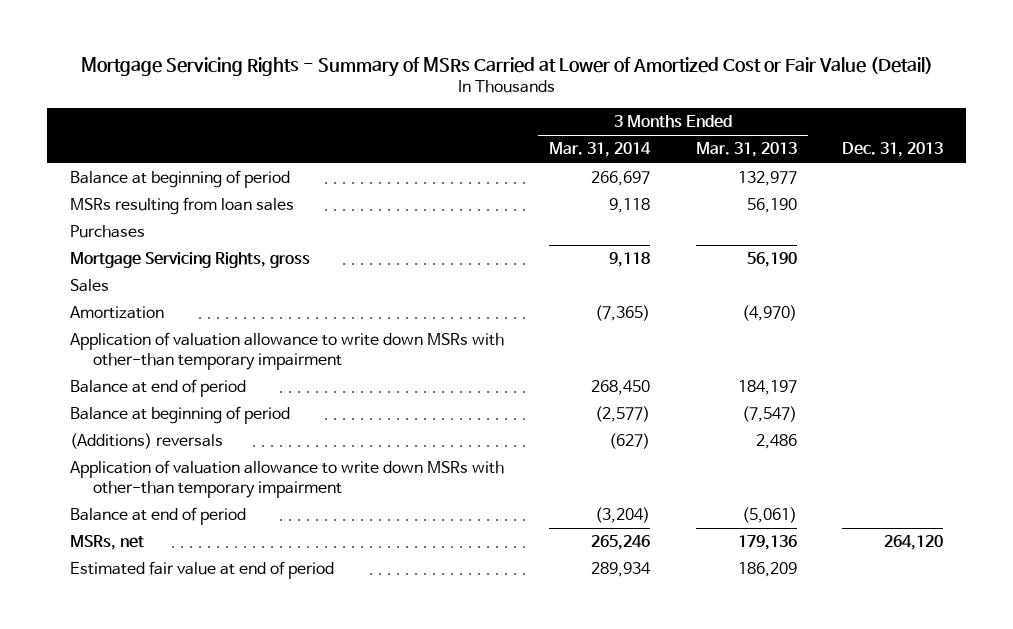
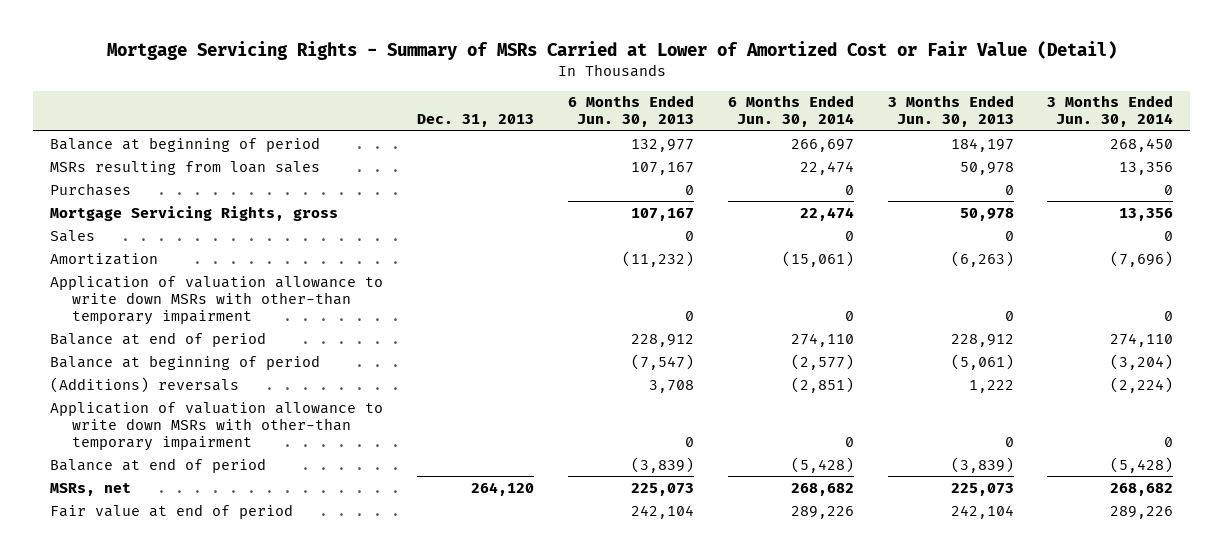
- | 3 Months Ended Mar. 31, 2014 | 3 Months Ended Mar. 31, 2013 | Dec. 31, 2013
+ | Dec. 31, 2013 | 6 Months Ended Jun. 30, 2013 | 6 Months Ended Jun. 30, 2014 | 3 Months Ended Jun. 30, 2013 | 3 Months Ended Jun. 30, 2014
- Estimated fair value at end of period | 289,934 | 186,209 |
+ Fair value at end of period | | 242,104 | 289,226 | 242,104 | 289,226

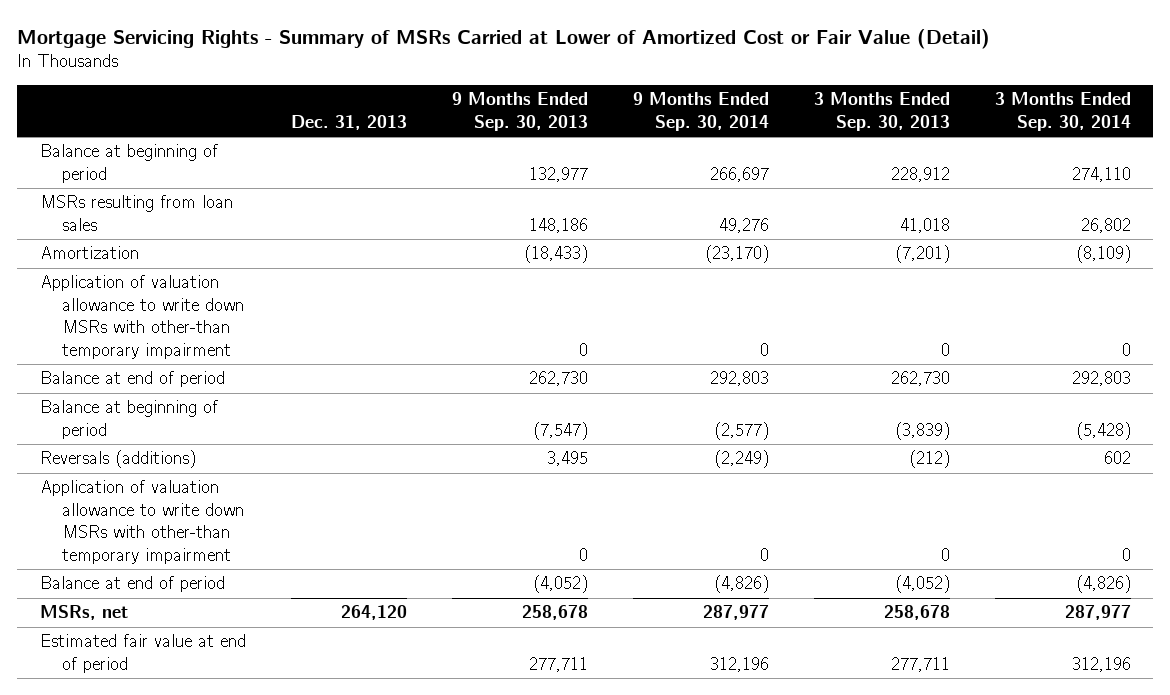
- | Dec. 31, 2013 | 6 Months Ended Jun. 30, 2013 | 6 Months Ended Jun. 30, 2014 | 3 Months Ended Jun. 30, 2013 | 3 Months Ended Jun. 30, 2014
+ | Dec. 31, 2013 | 9 Months Ended Sep. 30, 2013 | 9 Months Ended Sep. 30, 2014 | 3 Months Ended Sep. 30, 2013 | 3 Months Ended Sep. 30, 2014
- Purchases | | 0 | 0 | 0 | 0
- Mortgage Servicing Rights, gross | | 107,167 | 22,474 | 50,978 | 13,356
- Sales | | 0 | 0 | 0 | 0
- (Additions) reversals | | 3,708 | (2,851) | 1,222 | (2,224)
+ Reversals (additions) | | 3,495 | (2,249) | (212) | 602
- Fair value at end of period | | 242,104 | 289,226 | 242,104 | 289,226
+ Estimated fair value at end of period | | 277,711 | 312,196 | 277,711 | 312,196

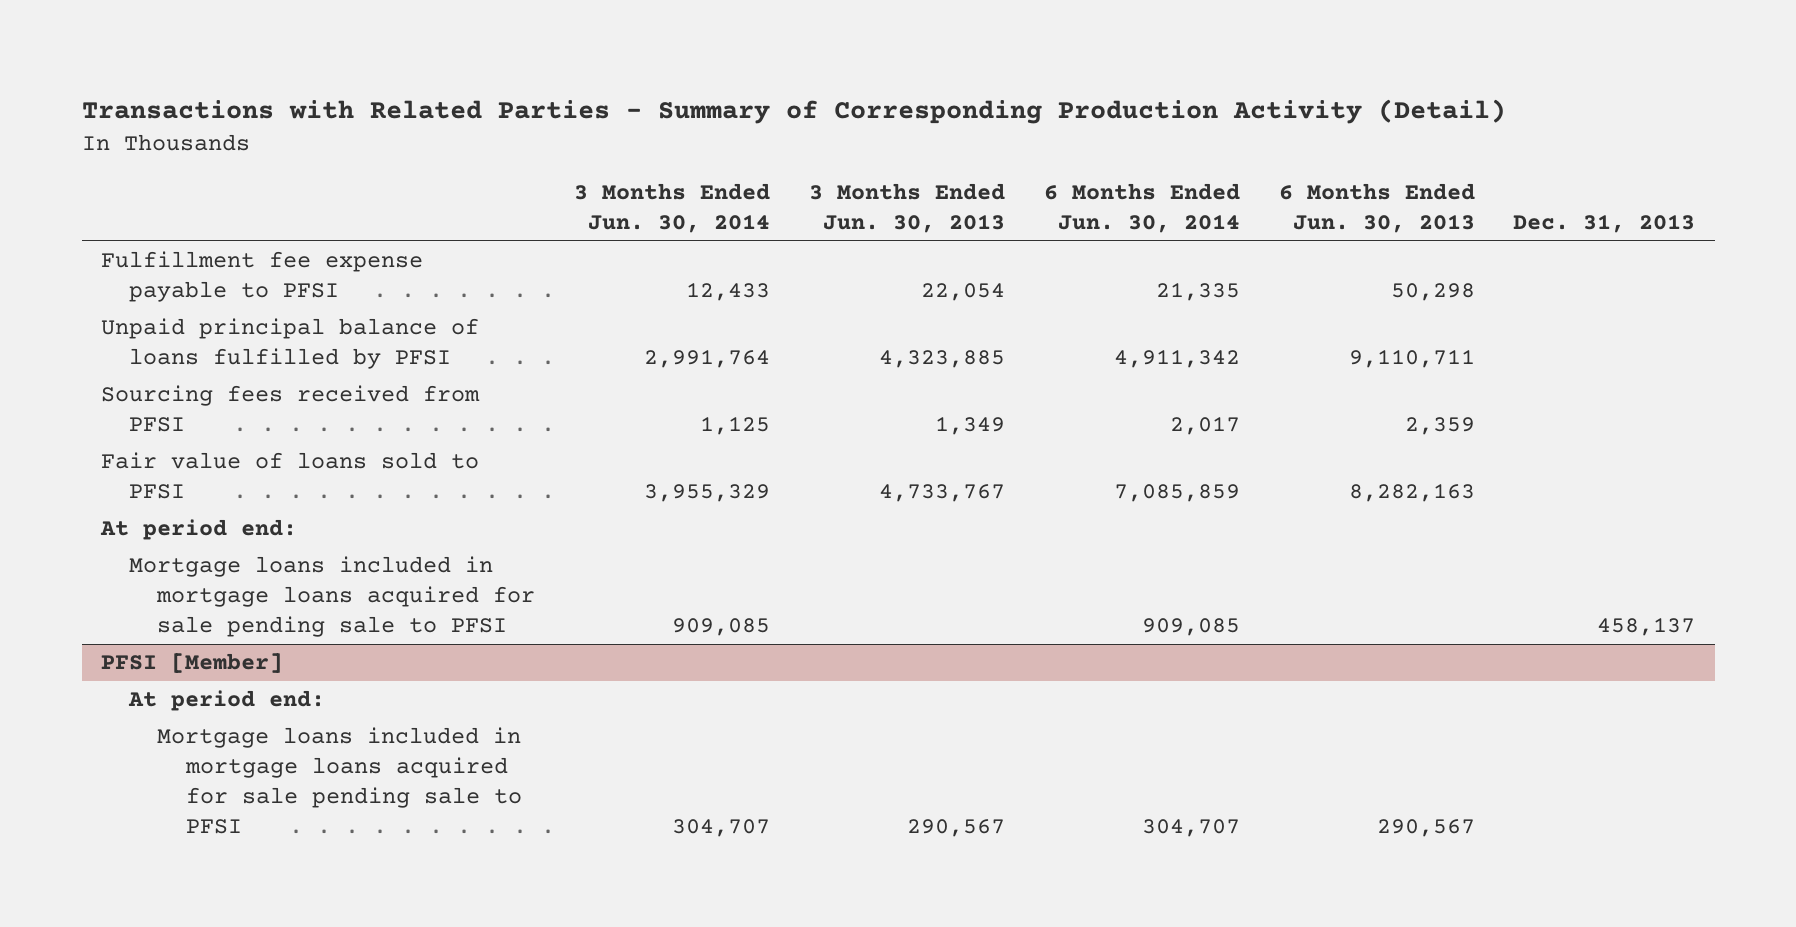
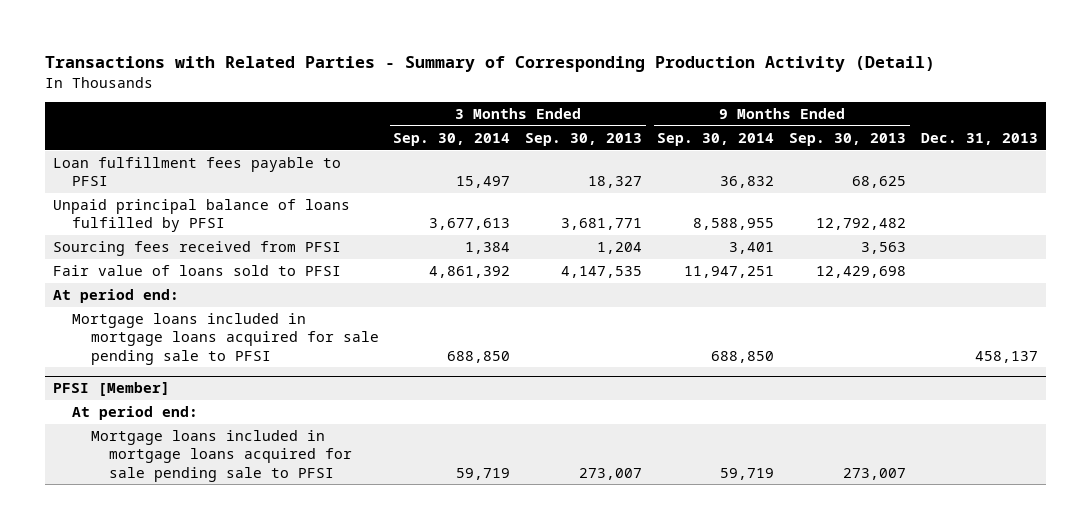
- | 3 Months Ended Jun. 30, 2014 | 3 Months Ended Jun. 30, 2013 | 6 Months Ended Jun. 30, 2014 | 6 Months Ended Jun. 30, 2013 | Dec. 31, 2013
+ | 3 Months Ended Sep. 30, 2014 | 3 Months Ended Sep. 30, 2013 | 9 Months Ended Sep. 30, 2014 | 9 Months Ended Sep. 30, 2013 | Dec. 31, 2013
- Fulfillment fee expense payable to PFSI | 12,433 | 22,054 | 21,335 | 50,298 |
+ Loan fulfillment fees payable to PFSI | 15,497 | 18,327 | 36,832 | 68,625 |

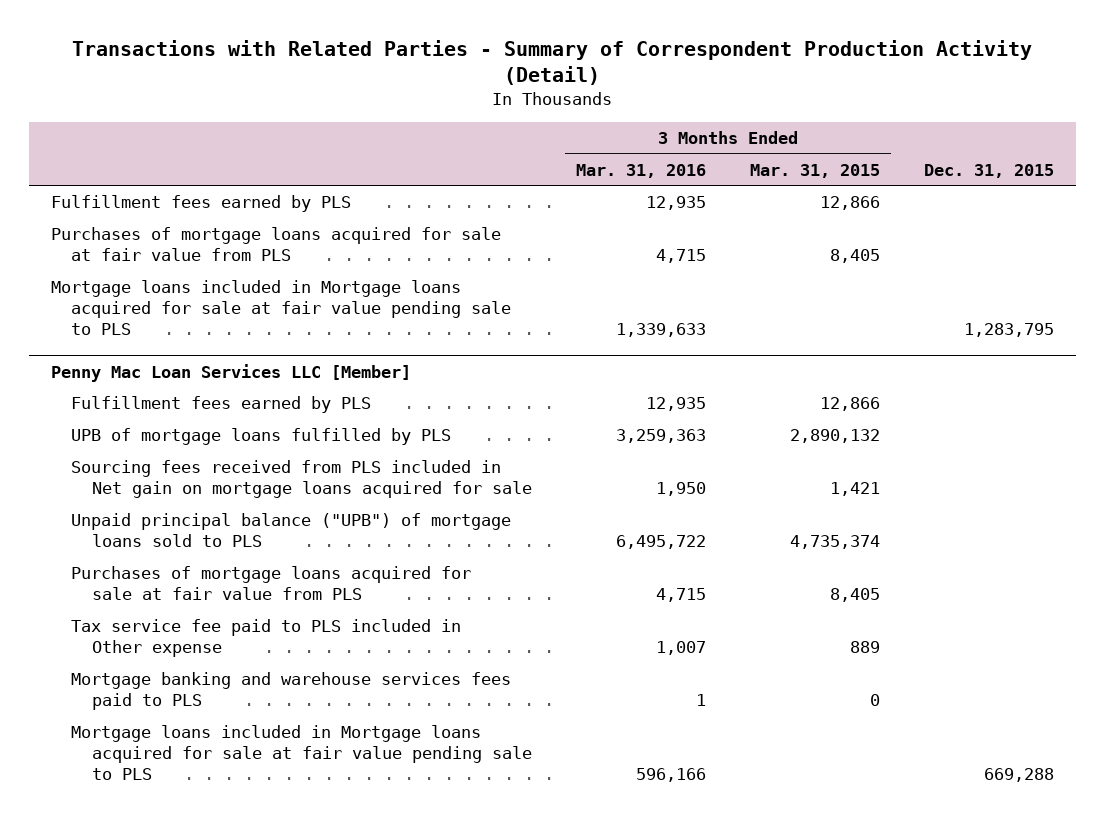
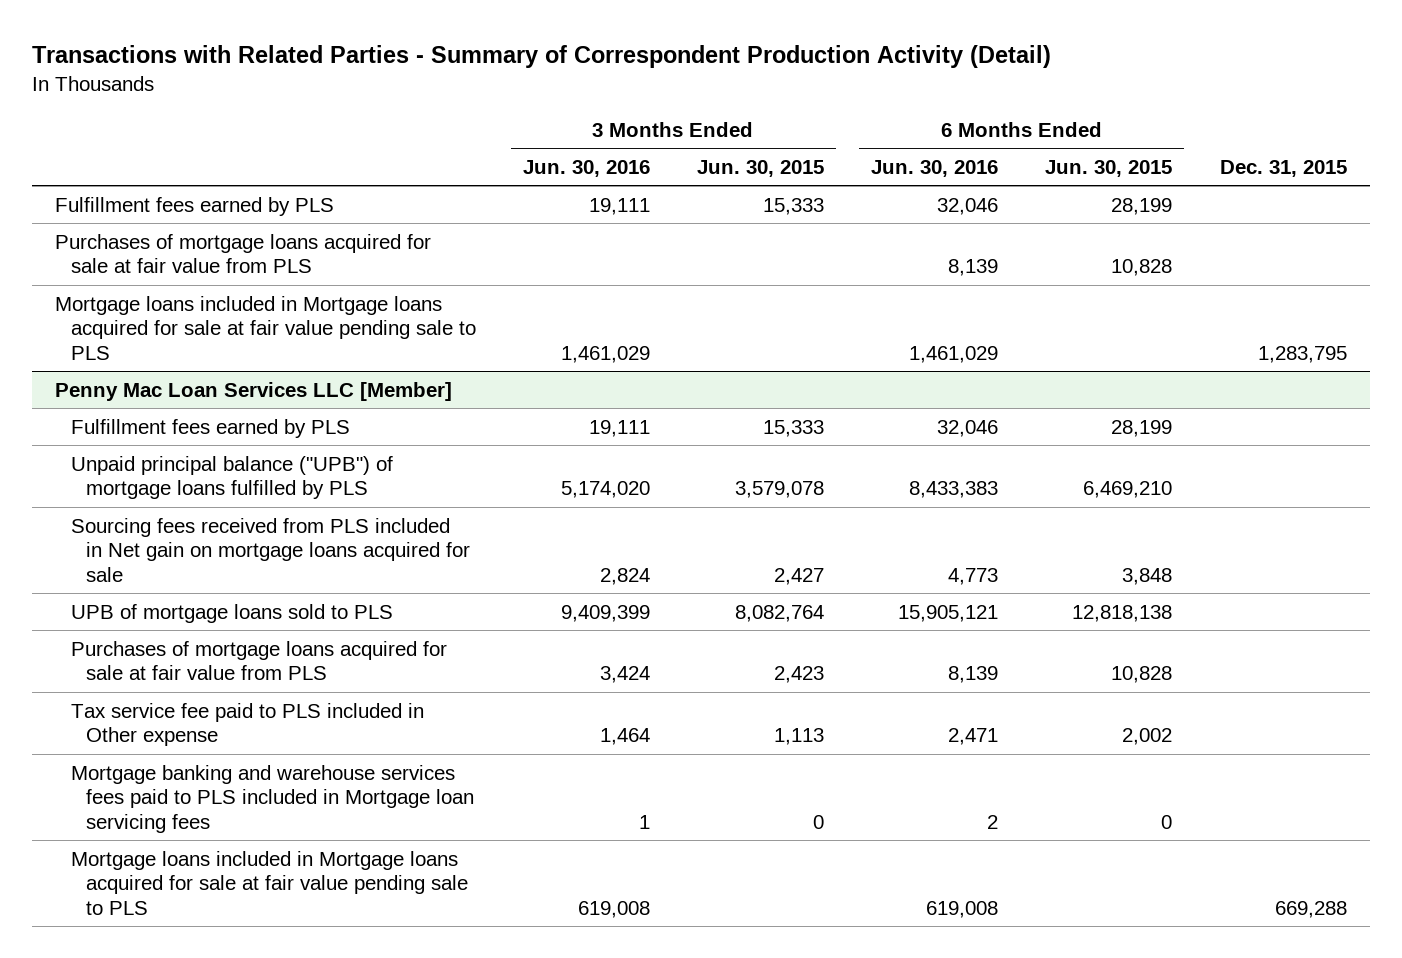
- | 3 Months Ended Mar. 31, 2016 | 3 Months Ended Mar. 31, 2015 | Dec. 31, 2015
+ | 3 Months Ended Jun. 30, 2016 | 3 Months Ended Jun. 30, 2015 | 6 Months Ended Jun. 30, 2016 | 6 Months Ended Jun. 30, 2015 | Dec. 31, 2015
@ Penny Mac Loan Services LLC [Member]
- UPB of mortgage loans fulfilled by PLS | 3,259,363 | 2,890,132 |
+ Unpaid principal balance ("UPB") of mortgage loans fulfilled by PLS | 5,174,020 | 3,579,078 | 8,433,383 | 6,469,210 |
- Unpaid principal balance ("UPB") of mortgage loans sold to PLS | 6,495,722 | 4,735,374 |
+ UPB of mortgage loans sold to PLS | 9,409,399 | 8,082,764 | 15,905,121 | 12,818,138 |
- Mortgage banking and warehouse services fees paid to PLS | 1 | 0 |
+ Mortgage banking and warehouse services fees paid to PLS included in Mortgage loan servicing fees | 1 | 0 | 2 | 0 |

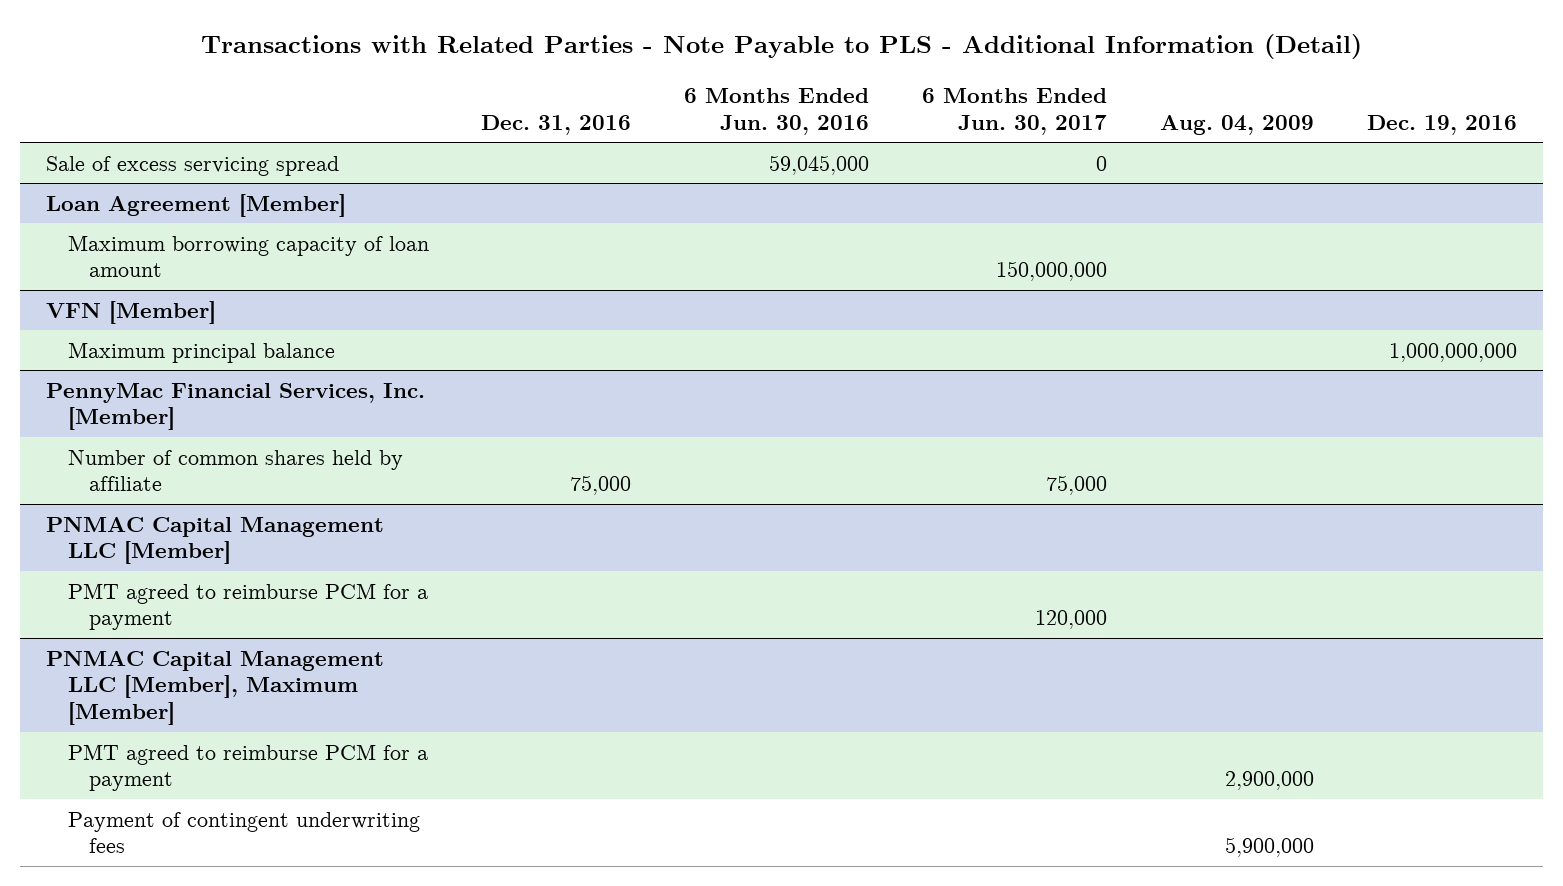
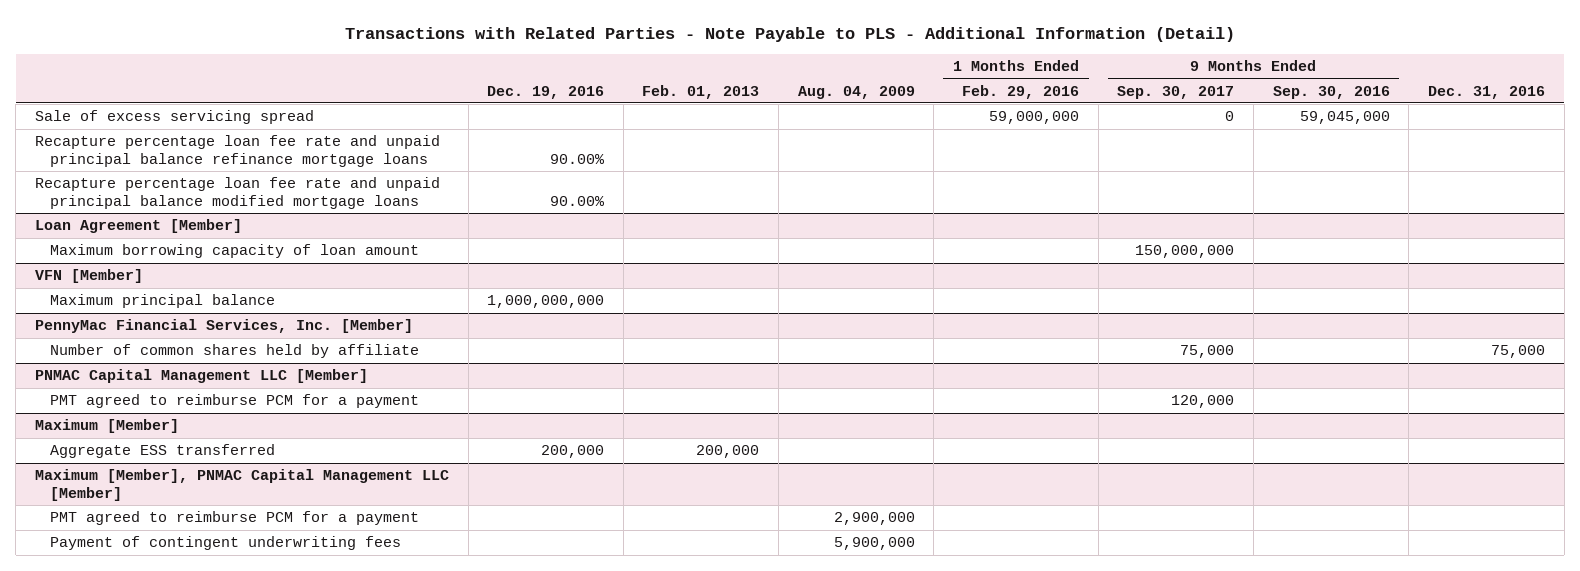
- | Dec. 31, 2016 | 6 Months Ended Jun. 30, 2016 | 6 Months Ended Jun. 30, 2017 | Aug. 04, 2009 | Dec. 19, 2016
+ | Dec. 19, 2016 | Feb. 01, 2013 | Aug. 04, 2009 | 1 Months Ended Feb. 29, 2016 | 9 Months Ended Sep. 30, 2017 | 9 Months Ended Sep. 30, 2016 | Dec. 31, 2016
+ Recapture percentage loan fee rate and unpaid principal balance refinance mortgage loans | 90.00% | | | | | |
+ Recapture percentage loan fee rate and unpaid principal balance modified mortgage loans | 90.00% | | | | | |
- PNMAC Capital Management LLC [Member], Maximum [Member]
+ Maximum [Member]
+ Aggregate ESS transferred | 200,000 | 200,000 | | | | |
+ Maximum [Member], PNMAC Capital Management LLC [Member]

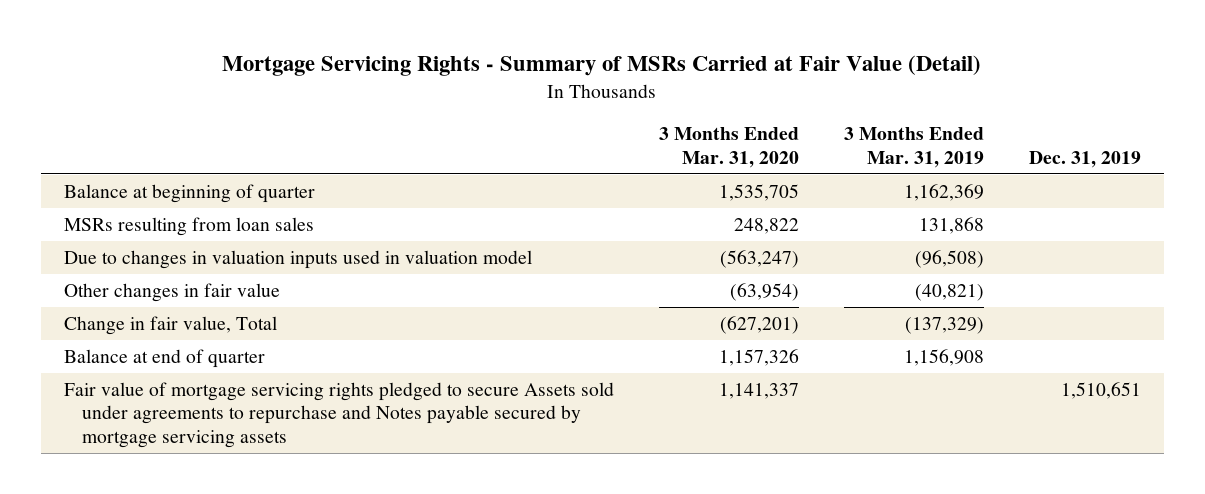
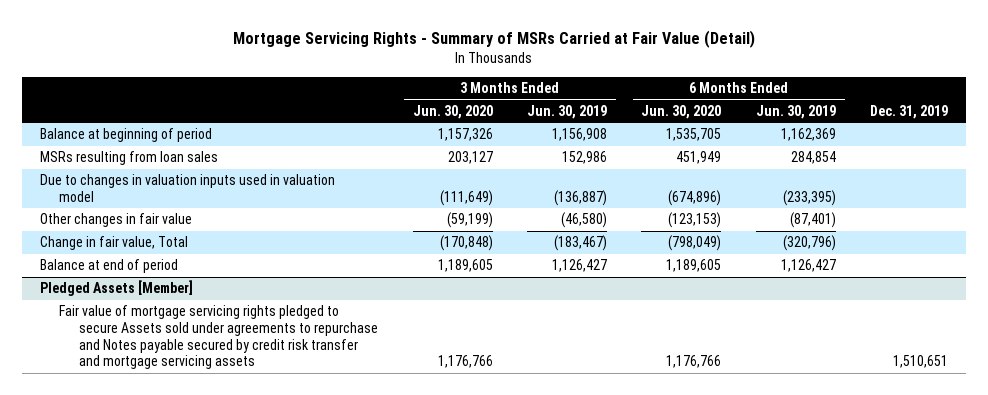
- | 3 Months Ended Mar. 31, 2020 | 3 Months Ended Mar. 31, 2019 | Dec. 31, 2019
+ | 3 Months Ended Jun. 30, 2020 | 3 Months Ended Jun. 30, 2019 | 6 Months Ended Jun. 30, 2020 | 6 Months Ended Jun. 30, 2019 | Dec. 31, 2019
- Balance at beginning of quarter | 1,535,705 | 1,162,369 |
+ Balance at beginning of period | 1,157,326 | 1,156,908 | 1,535,705 | 1,162,369 |
- Balance at end of quarter | 1,157,326 | 1,156,908 |
- Fair value of mortgage servicing rights pledged to secure Assets sold under agreements to repurchase and Notes payable secured by mortgage servicing assets | 1,141,337 | | 1,510,651
+ Balance at end of period | 1,189,605 | 1,126,427 | 1,189,605 | 1,126,427 |
+ Pledged Assets [Member]
+ Fair value of mortgage servicing rights pledged to secure Assets sold under agreements to repurchase and Notes payable secured by credit risk transfer and mortgage servicing assets | 1,176,766 | | 1,176,766 | | 1,510,651

